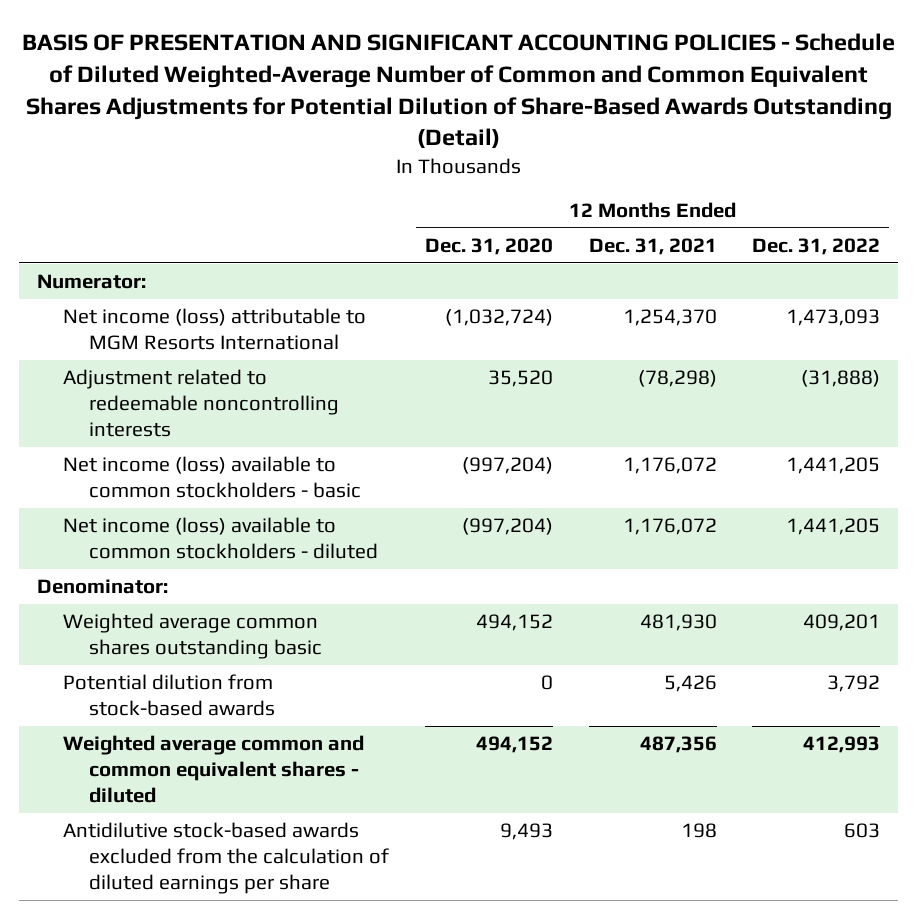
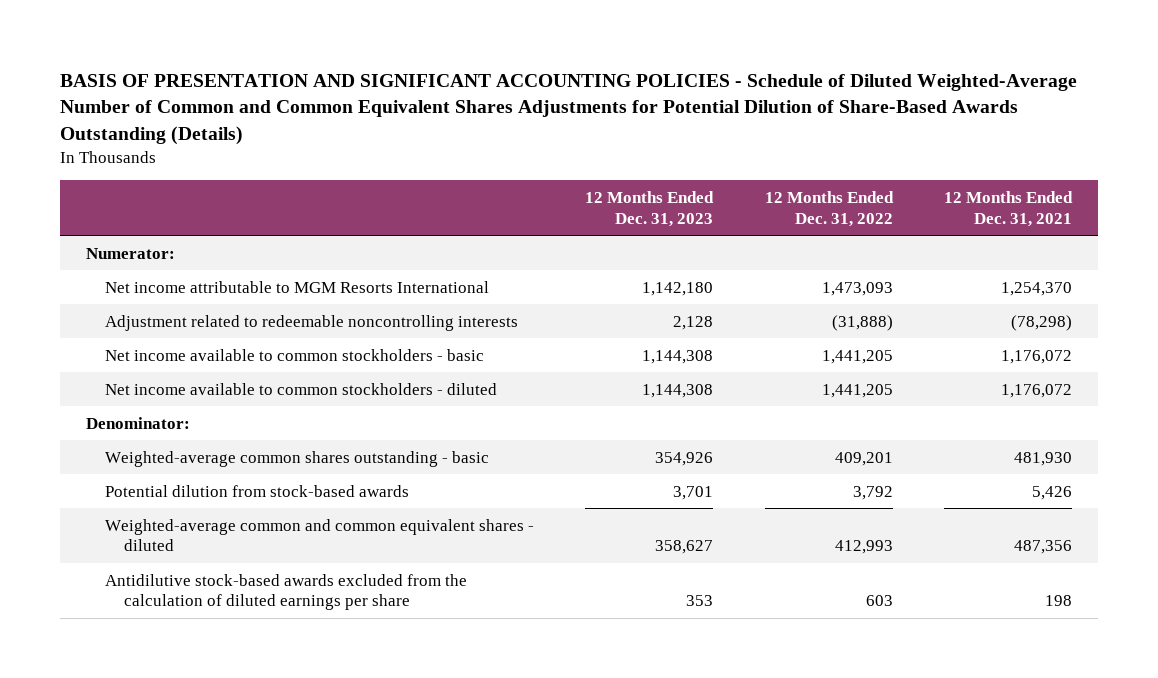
- BASIS OF PRESENTATION AND SIGNIFICANT ACCOUNTING POLICIES - Schedule of Diluted Weighted-Average Number of Common and Common Equivalent Shares Adjustments for Potential Dilution of Share-Based Awards Outstanding (Detail)
+ BASIS OF PRESENTATION AND SIGNIFICANT ACCOUNTING POLICIES - Schedule of Diluted Weighted-Average Number of Common and Common Equivalent Shares Adjustments for Potential Dilution of Share-Based Awards Outstanding (Details)
- | 12 Months Ended Dec. 31, 2020 | 12 Months Ended Dec. 31, 2021 | 12 Months Ended Dec. 31, 2022
+ | 12 Months Ended Dec. 31, 2023 | 12 Months Ended Dec. 31, 2022 | 12 Months Ended Dec. 31, 2021
- Net income (loss) attributable to MGM Resorts International | (1,032,724) | 1,254,370 | 1,473,093
+ Net income attributable to MGM Resorts International | 1,142,180 | 1,473,093 | 1,254,370
- Net income (loss) available to common stockholders - basic | (997,204) | 1,176,072 | 1,441,205
- Net income (loss) available to common stockholders - diluted | (997,204) | 1,176,072 | 1,441,205
+ Net income available to common stockholders - basic | 1,144,308 | 1,441,205 | 1,176,072
+ Net income available to common stockholders - diluted | 1,144,308 | 1,441,205 | 1,176,072
- Weighted average common shares outstanding basic | 494,152 | 481,930 | 409,201
+ Weighted-average common shares outstanding - basic | 354,926 | 409,201 | 481,930
- Weighted average common and common equivalent shares - diluted | 494,152 | 487,356 | 412,993
+ Weighted-average common and common equivalent shares - diluted | 358,627 | 412,993 | 487,356

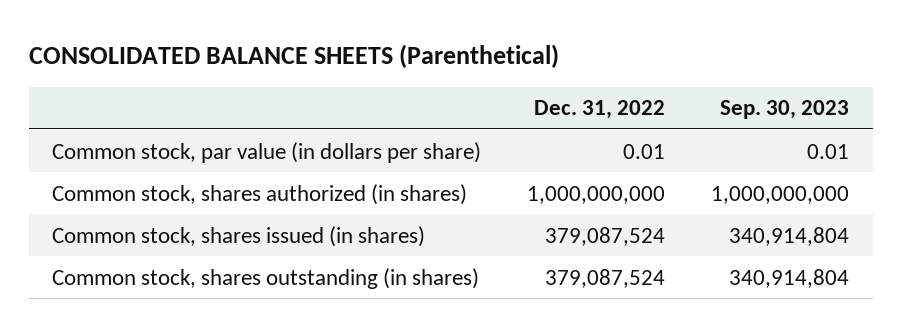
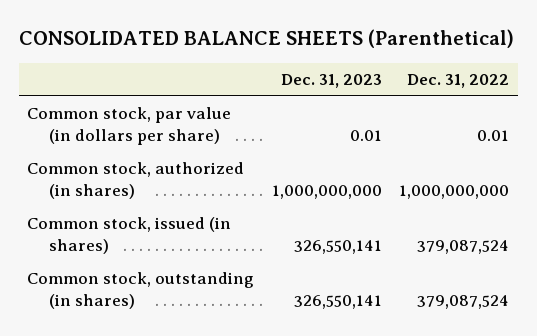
- | Dec. 31, 2022 | Sep. 30, 2023
+ | Dec. 31, 2023 | Dec. 31, 2022
- Common stock, shares authorized (in shares) | 1,000,000,000 | 1,000,000,000
- Common stock, shares issued (in shares) | 379,087,524 | 340,914,804
- Common stock, shares outstanding (in shares) | 379,087,524 | 340,914,804
+ Common stock, authorized (in shares) | 1,000,000,000 | 1,000,000,000
+ Common stock, issued (in shares) | 326,550,141 | 379,087,524
+ Common stock, outstanding (in shares) | 326,550,141 | 379,087,524

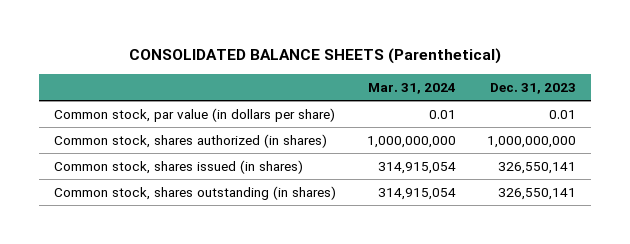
- | Dec. 31, 2023 | Dec. 31, 2022
+ | Mar. 31, 2024 | Dec. 31, 2023
- Common stock, authorized (in shares) | 1,000,000,000 | 1,000,000,000
- Common stock, issued (in shares) | 326,550,141 | 379,087,524
- Common stock, outstanding (in shares) | 326,550,141 | 379,087,524
+ Common stock, shares authorized (in shares) | 1,000,000,000 | 1,000,000,000
+ Common stock, shares issued (in shares) | 314,915,054 | 326,550,141
+ Common stock, shares outstanding (in shares) | 314,915,054 | 326,550,141

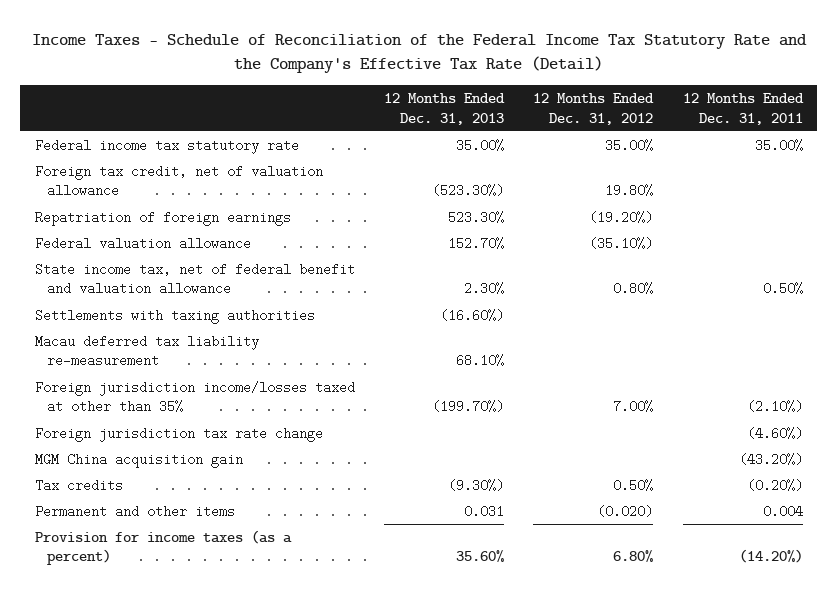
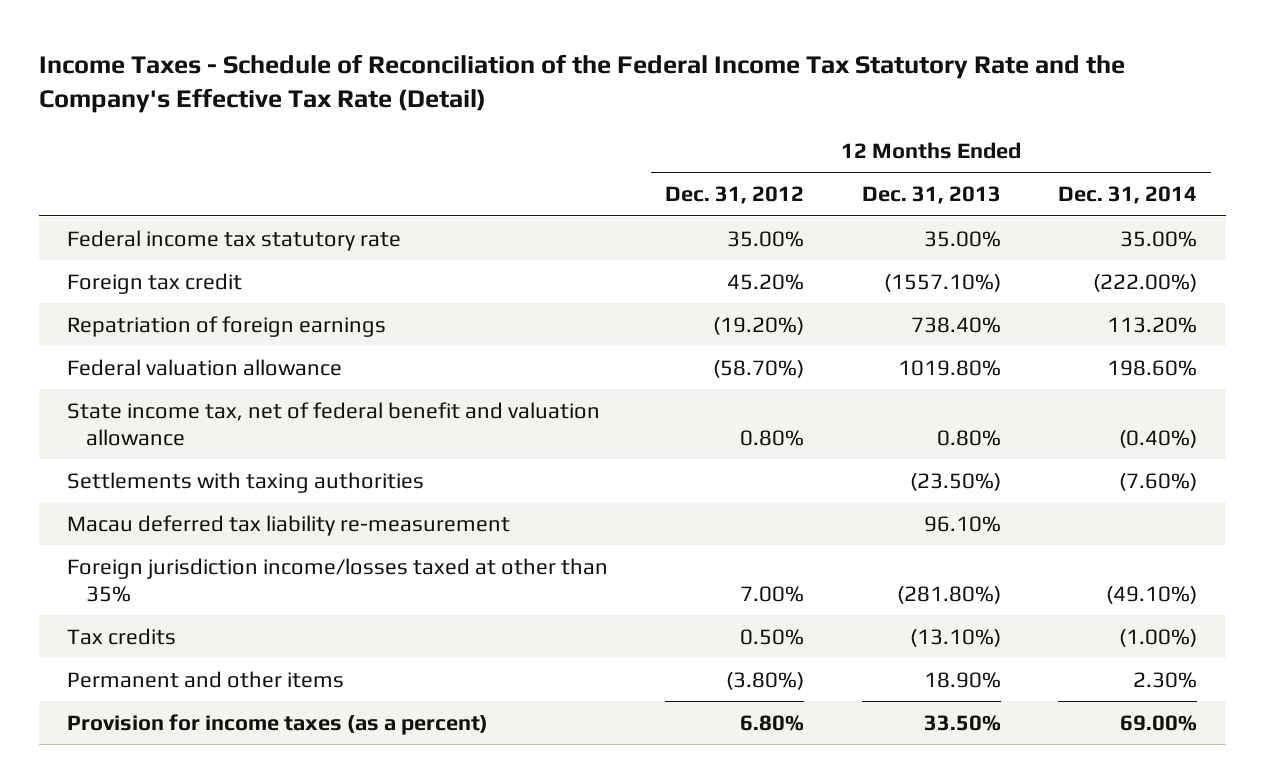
- | 12 Months Ended Dec. 31, 2013 | 12 Months Ended Dec. 31, 2012 | 12 Months Ended Dec. 31, 2011
+ | 12 Months Ended Dec. 31, 2012 | 12 Months Ended Dec. 31, 2013 | 12 Months Ended Dec. 31, 2014
- Foreign tax credit, net of valuation allowance | (523.30%) | 19.80% |
- Repatriation of foreign earnings | 523.30% | (19.20%) |
- Federal valuation allowance | 152.70% | (35.10%) |
- State income tax, net of federal benefit and valuation allowance | 2.30% | 0.80% | 0.50%
- Settlements with taxing authorities | (16.60%) | |
- Macau deferred tax liability re-measurement | 68.10% | |
- Foreign jurisdiction income/losses taxed at other than 35% | (199.70%) | 7.00% | (2.10%)
- Foreign jurisdiction tax rate change | | | (4.60%)
- MGM China acquisition gain | | | (43.20%)
- Tax credits | (9.30%) | 0.50% | (0.20%)
- Permanent and other items | 0.031 | (0.020) | 0.004
- Provision for income taxes (as a percent) | 35.60% | 6.80% | (14.20%)
+ Foreign tax credit | 45.20% | (1557.10%) | (222.00%)
+ Repatriation of foreign earnings | (19.20%) | 738.40% | 113.20%
+ Federal valuation allowance | (58.70%) | 1019.80% | 198.60%
+ State income tax, net of federal benefit and valuation allowance | 0.80% | 0.80% | (0.40%)
+ Settlements with taxing authorities | | (23.50%) | (7.60%)
+ Macau deferred tax liability re-measurement | | 96.10% |
+ Foreign jurisdiction income/losses taxed at other than 35% | 7.00% | (281.80%) | (49.10%)
+ Tax credits | 0.50% | (13.10%) | (1.00%)
+ Permanent and other items | (3.80%) | 18.90% | 2.30%
+ Provision for income taxes (as a percent) | 6.80% | 33.50% | 69.00%

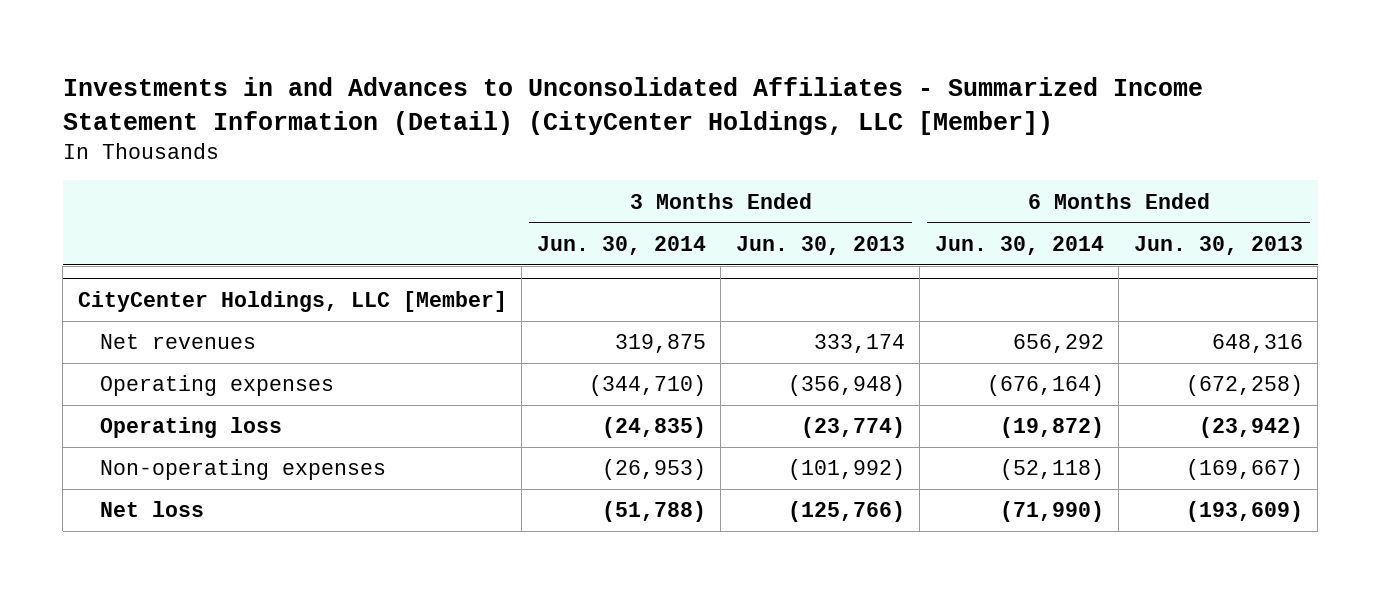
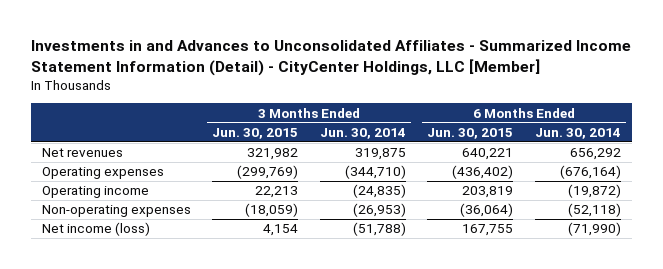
- Investments in and Advances to Unconsolidated Affiliates - Summarized Income Statement Information (Detail) (CityCenter Holdings, LLC [Member])
+ Investments in and Advances to Unconsolidated Affiliates - Summarized Income Statement Information (Detail) - CityCenter Holdings, LLC [Member]
- | 3 Months Ended Jun. 30, 2014 | 3 Months Ended Jun. 30, 2013 | 6 Months Ended Jun. 30, 2014 | 6 Months Ended Jun. 30, 2013
+ | 3 Months Ended Jun. 30, 2015 | 3 Months Ended Jun. 30, 2014 | 6 Months Ended Jun. 30, 2015 | 6 Months Ended Jun. 30, 2014
- CityCenter Holdings, LLC [Member]
- Operating loss | (24,835) | (23,774) | (19,872) | (23,942)
+ Operating income | 22,213 | (24,835) | 203,819 | (19,872)
- Net loss | (51,788) | (125,766) | (71,990) | (193,609)
+ Net income (loss) | 4,154 | (51,788) | 167,755 | (71,990)

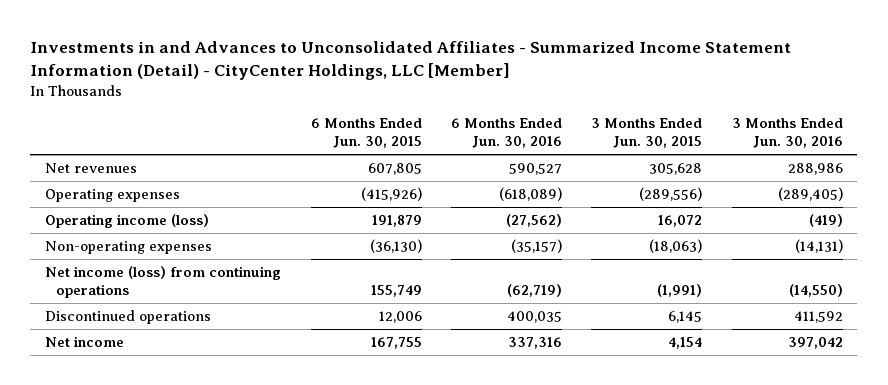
- | 3 Months Ended Jun. 30, 2015 | 3 Months Ended Jun. 30, 2014 | 6 Months Ended Jun. 30, 2015 | 6 Months Ended Jun. 30, 2014
+ | 6 Months Ended Jun. 30, 2015 | 6 Months Ended Jun. 30, 2016 | 3 Months Ended Jun. 30, 2015 | 3 Months Ended Jun. 30, 2016
- Net revenues | 321,982 | 319,875 | 640,221 | 656,292
- Operating expenses | (299,769) | (344,710) | (436,402) | (676,164)
- Operating income | 22,213 | (24,835) | 203,819 | (19,872)
- Non-operating expenses | (18,059) | (26,953) | (36,064) | (52,118)
- Net income (loss) | 4,154 | (51,788) | 167,755 | (71,990)
+ Net revenues | 607,805 | 590,527 | 305,628 | 288,986
+ Operating expenses | (415,926) | (618,089) | (289,556) | (289,405)
+ Operating income (loss) | 191,879 | (27,562) | 16,072 | (419)
+ Non-operating expenses | (36,130) | (35,157) | (18,063) | (14,131)
+ Net income (loss) from continuing operations | 155,749 | (62,719) | (1,991) | (14,550)
+ Discontinued operations | 12,006 | 400,035 | 6,145 | 411,592
+ Net income | 167,755 | 337,316 | 4,154 | 397,042

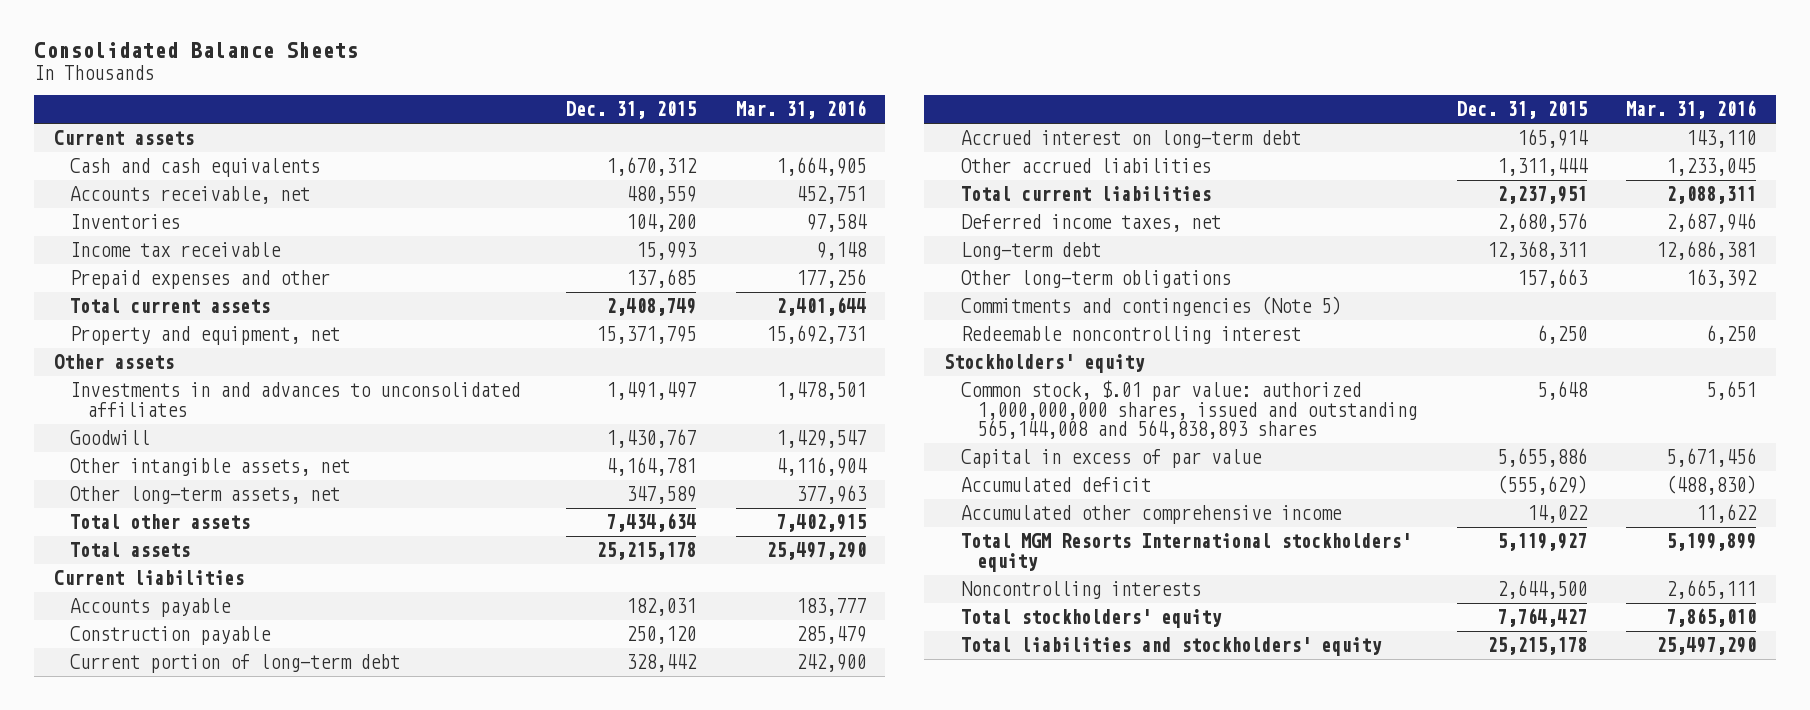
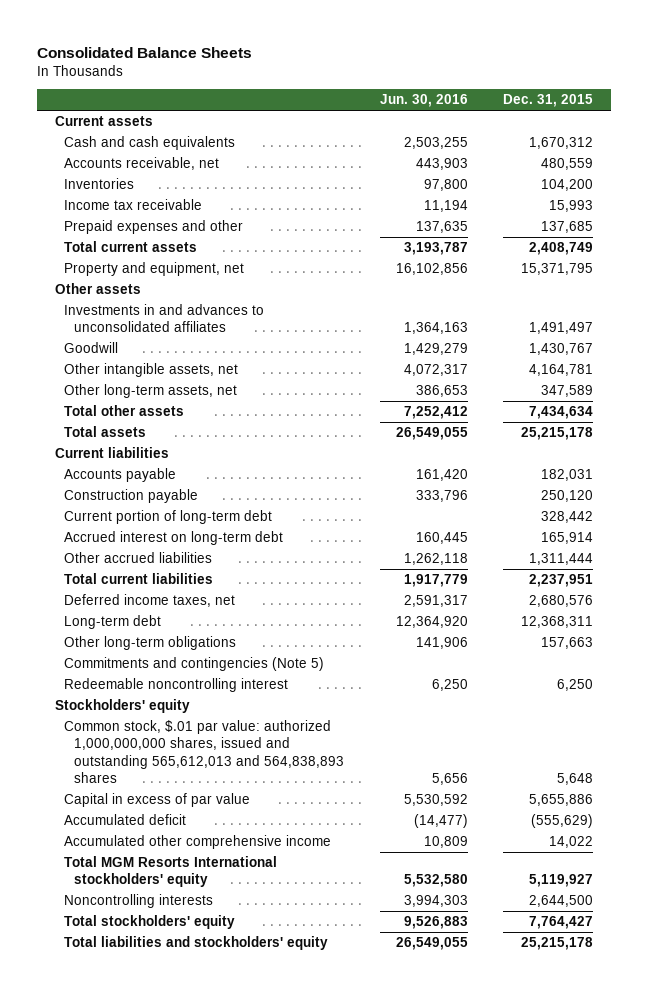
- | Dec. 31, 2015 | Mar. 31, 2016
+ | Jun. 30, 2016 | Dec. 31, 2015
- Common stock, $.01 par value: authorized 1,000,000,000 shares, issued and outstanding 565,144,008 and 564,838,893 shares | 5,648 | 5,651
+ Common stock, $.01 par value: authorized 1,000,000,000 shares, issued and outstanding 565,612,013 and 564,838,893 shares | 5,656 | 5,648

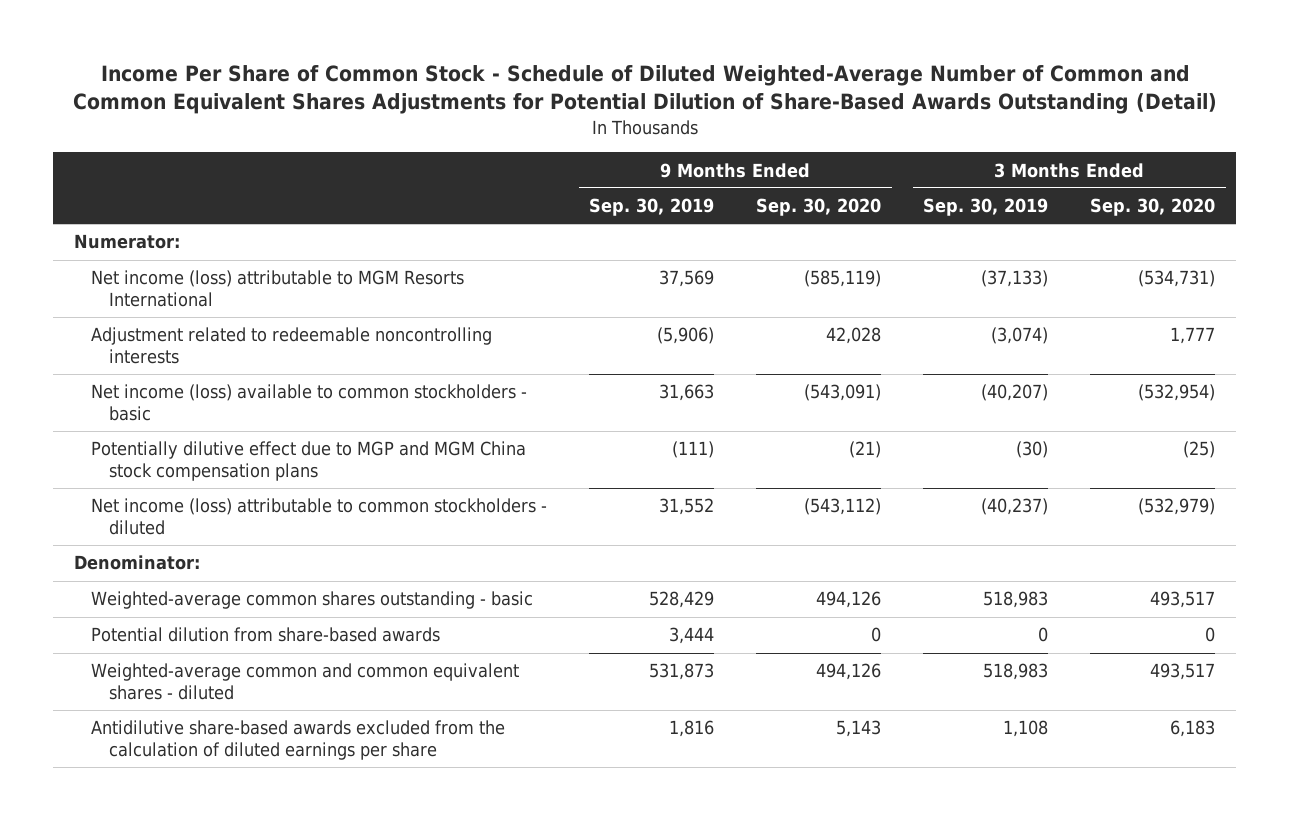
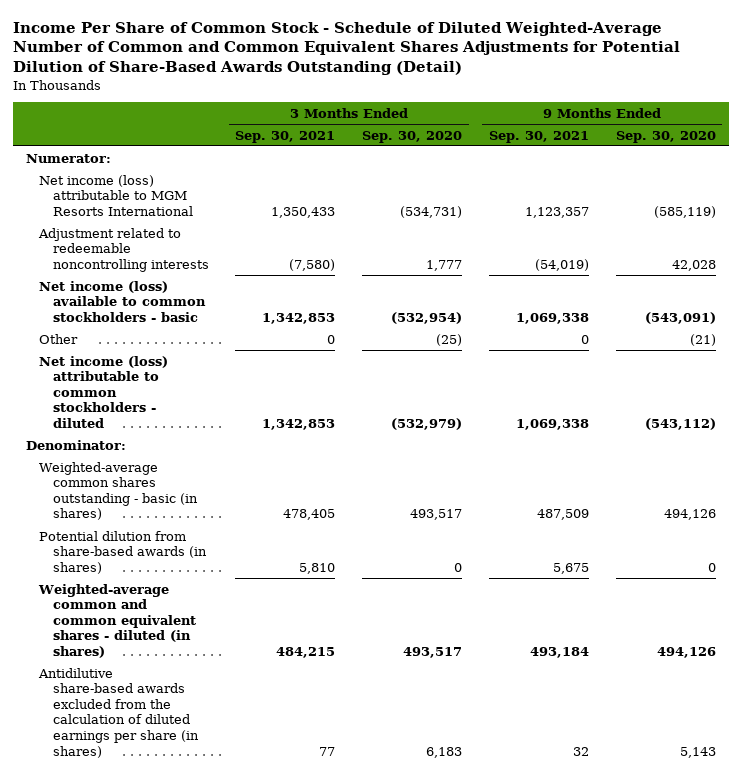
- | 9 Months Ended Sep. 30, 2019 | 9 Months Ended Sep. 30, 2020 | 3 Months Ended Sep. 30, 2019 | 3 Months Ended Sep. 30, 2020
+ | 3 Months Ended Sep. 30, 2021 | 3 Months Ended Sep. 30, 2020 | 9 Months Ended Sep. 30, 2021 | 9 Months Ended Sep. 30, 2020
- Potentially dilutive effect due to MGP and MGM China stock compensation plans | (111) | (21) | (30) | (25)
+ Other | 0 | (25) | 0 | (21)
- Weighted-average common shares outstanding - basic | 528,429 | 494,126 | 518,983 | 493,517
- Potential dilution from share-based awards | 3,444 | 0 | 0 | 0
- Weighted-average common and common equivalent shares - diluted | 531,873 | 494,126 | 518,983 | 493,517
- Antidilutive share-based awards excluded from the calculation of diluted earnings per share | 1,816 | 5,143 | 1,108 | 6,183
+ Weighted-average common shares outstanding - basic (in shares) | 478,405 | 493,517 | 487,509 | 494,126
+ Potential dilution from share-based awards (in shares) | 5,810 | 0 | 5,675 | 0
+ Weighted-average common and common equivalent shares - diluted (in shares) | 484,215 | 493,517 | 493,184 | 494,126
+ Antidilutive share-based awards excluded from the calculation of diluted earnings per share (in shares) | 77 | 6,183 | 32 | 5,143

